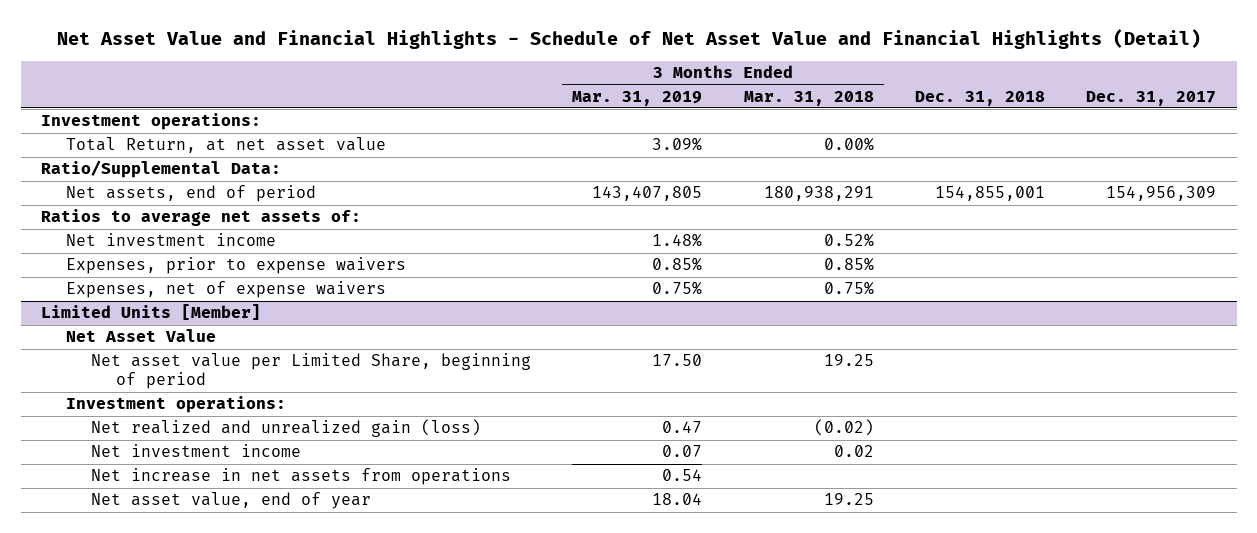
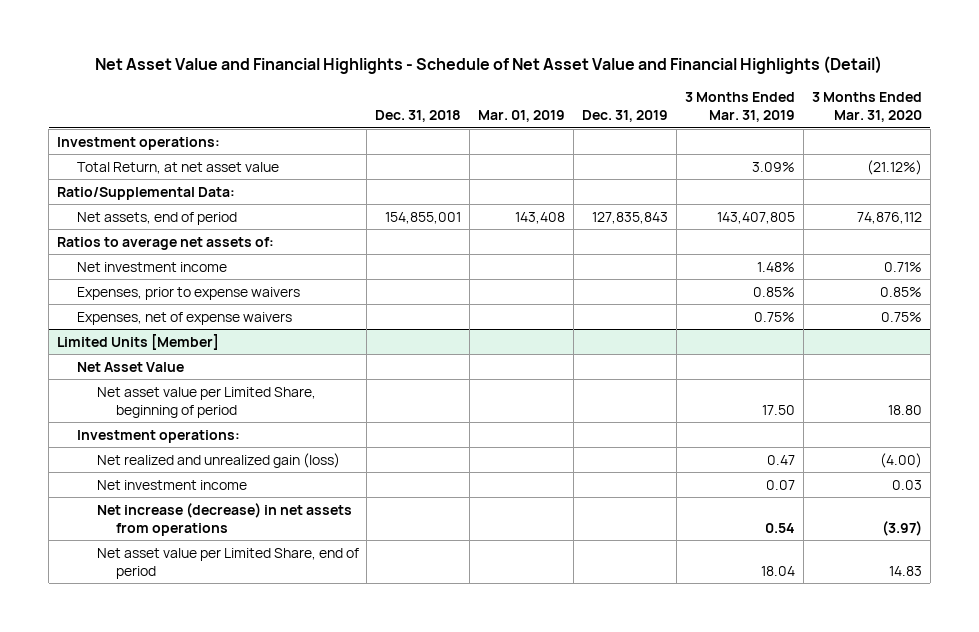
- | 3 Months Ended Mar. 31, 2019 | 3 Months Ended Mar. 31, 2018 | Dec. 31, 2018 | Dec. 31, 2017
+ | Dec. 31, 2018 | Mar. 01, 2019 | Dec. 31, 2019 | 3 Months Ended Mar. 31, 2019 | 3 Months Ended Mar. 31, 2020
@ Limited Units [Member]
- Net increase in net assets from operations | 0.54 | | |
- Net asset value, end of year | 18.04 | 19.25 | |
+ Net increase (decrease) in net assets from operations | | | | 0.54 | (3.97)
+ Net asset value per Limited Share, end of period | | | | 18.04 | 14.83

